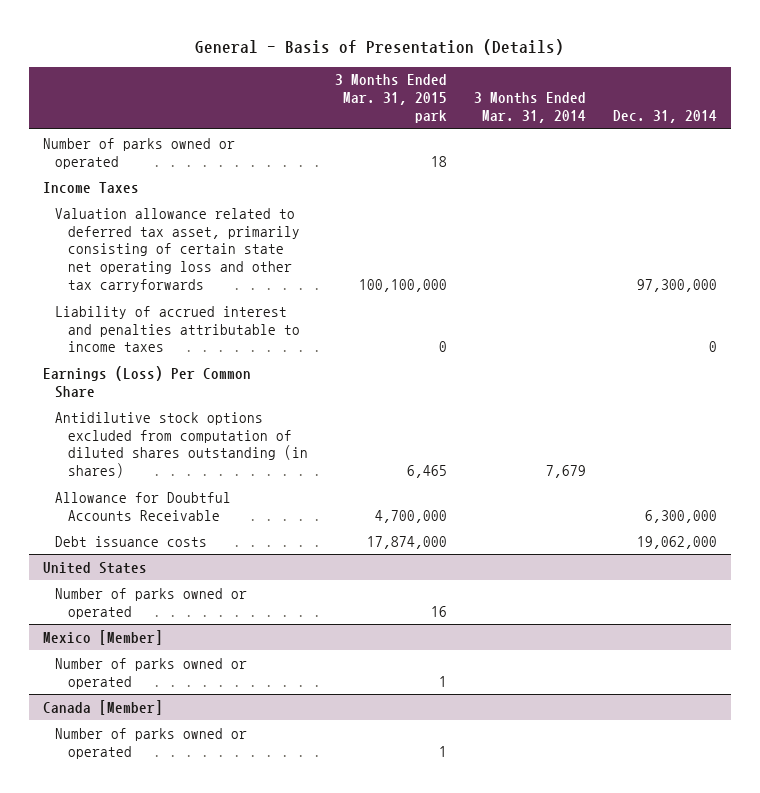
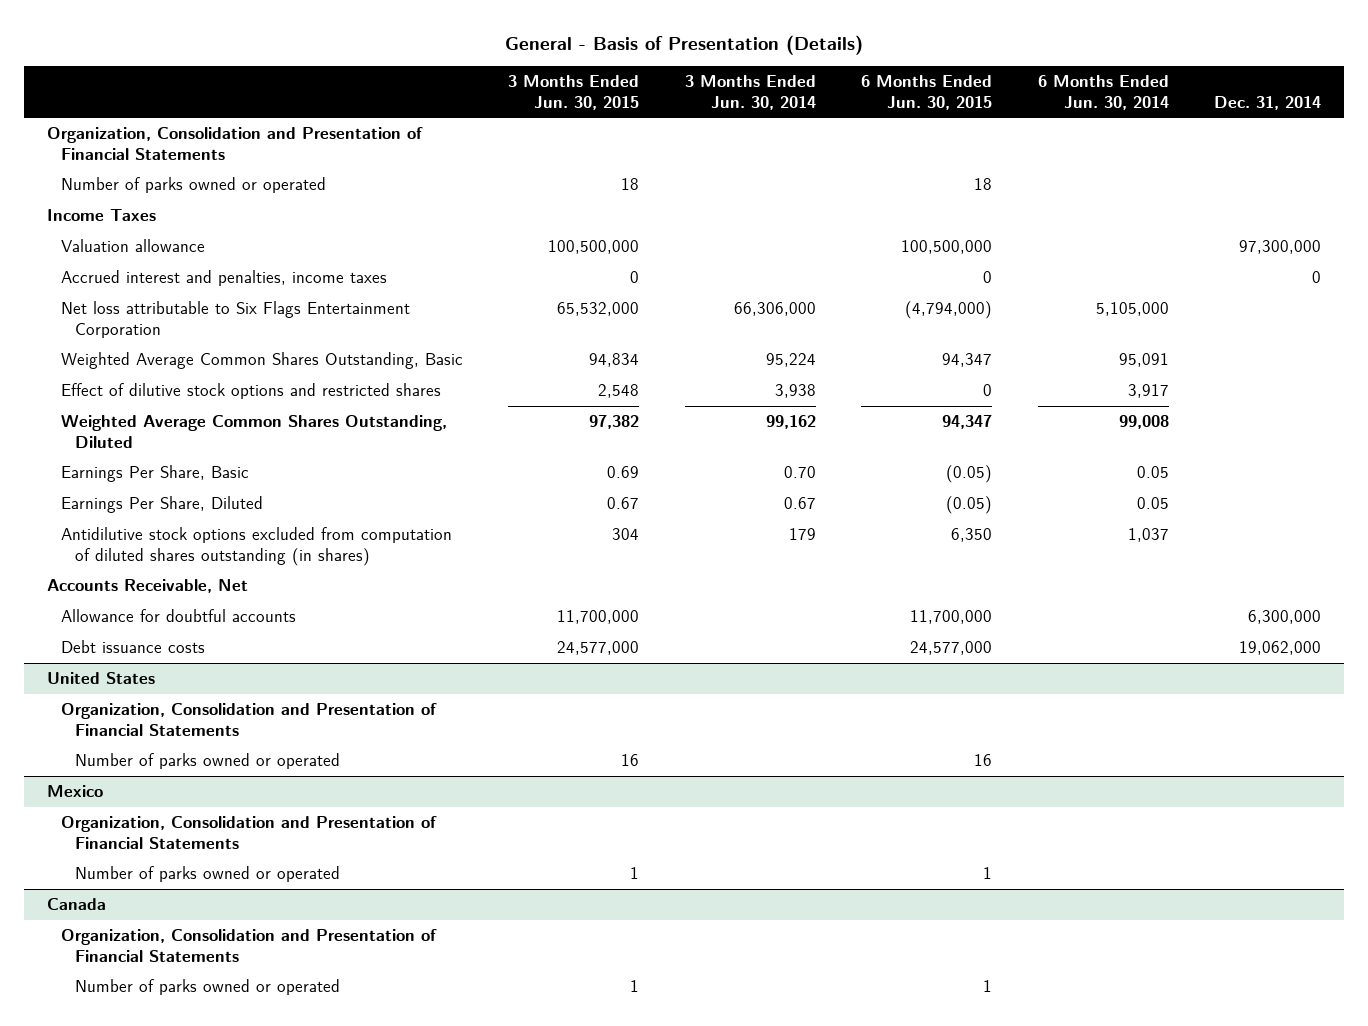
- | 3 Months Ended Mar. 31, 2015 park | 3 Months Ended Mar. 31, 2014 | Dec. 31, 2014
+ | 3 Months Ended Jun. 30, 2015 | 3 Months Ended Jun. 30, 2014 | 6 Months Ended Jun. 30, 2015 | 6 Months Ended Jun. 30, 2014 | Dec. 31, 2014
+ Organization, Consolidation and Presentation of Financial Statements
- Valuation allowance related to deferred tax asset, primarily consisting of certain state net operating loss and other tax carryforwards | 100,100,000 | | 97,300,000
- Liability of accrued interest and penalties attributable to income taxes | 0 | | 0
- Earnings (Loss) Per Common Share
+ Valuation allowance | 100,500,000 | | 100,500,000 | | 97,300,000
+ Accrued interest and penalties, income taxes | 0 | | 0 | | 0
+ Net loss attributable to Six Flags Entertainment Corporation | 65,532,000 | 66,306,000 | (4,794,000) | 5,105,000 |
+ Weighted Average Common Shares Outstanding, Basic | 94,834 | 95,224 | 94,347 | 95,091 |
+ Effect of dilutive stock options and restricted shares | 2,548 | 3,938 | 0 | 3,917 |
+ Weighted Average Common Shares Outstanding, Diluted | 97,382 | 99,162 | 94,347 | 99,008 |
+ Earnings Per Share, Basic | 0.69 | 0.70 | (0.05) | 0.05 |
+ Earnings Per Share, Diluted | 0.67 | 0.67 | (0.05) | 0.05 |
- Allowance for Doubtful Accounts Receivable | 4,700,000 | | 6,300,000
+ Accounts Receivable, Net
+ Allowance for doubtful accounts | 11,700,000 | | 11,700,000 | | 6,300,000
@ United States
+ Organization, Consolidation and Presentation of Financial Statements
- Mexico [Member]
+ Mexico
+ Organization, Consolidation and Presentation of Financial Statements
- Canada [Member]
+ Canada
+ Organization, Consolidation and Presentation of Financial Statements

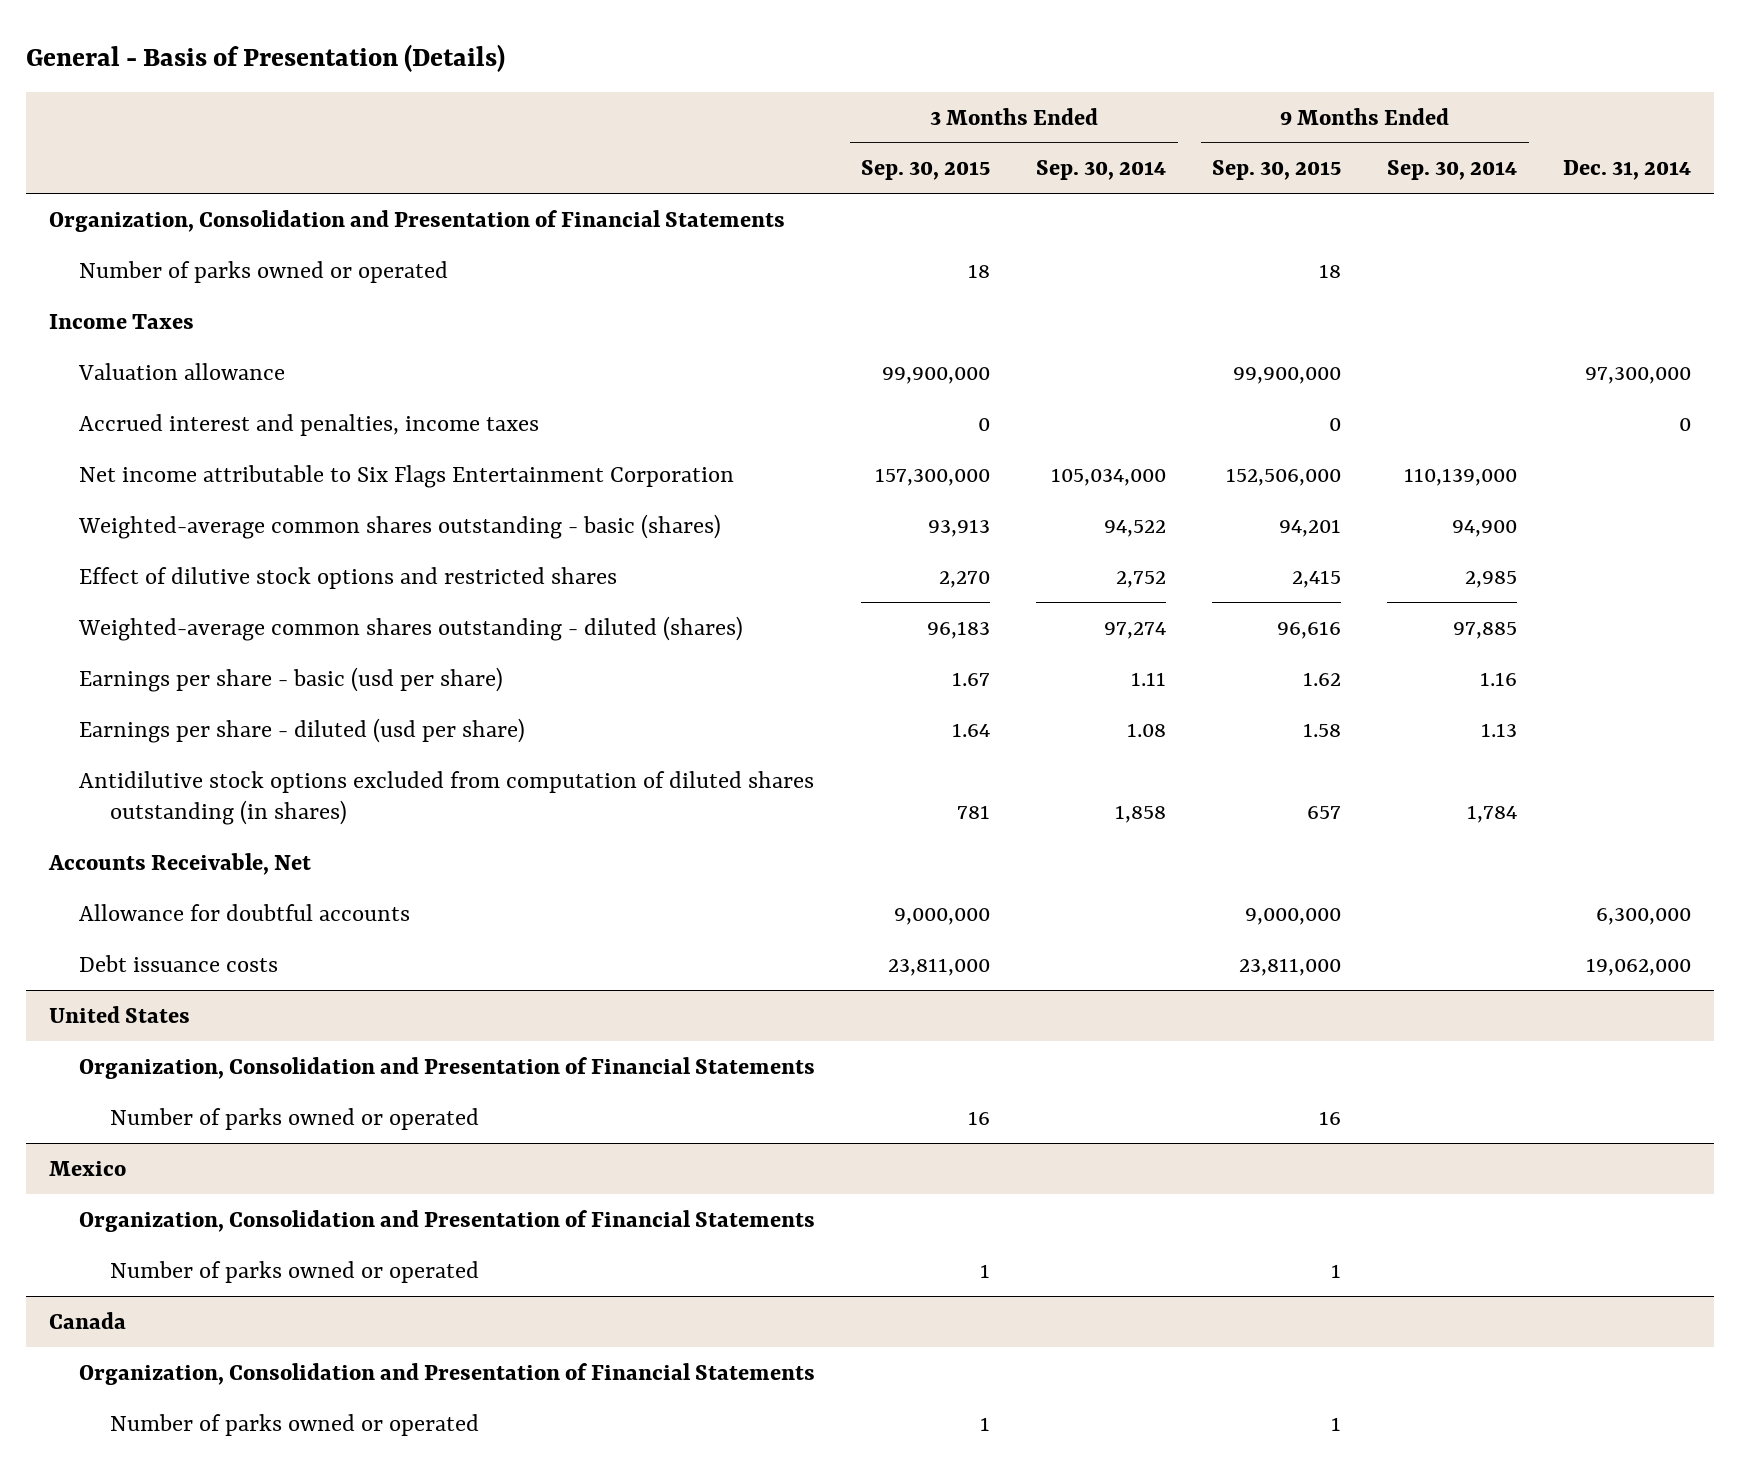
- | 3 Months Ended Jun. 30, 2015 | 3 Months Ended Jun. 30, 2014 | 6 Months Ended Jun. 30, 2015 | 6 Months Ended Jun. 30, 2014 | Dec. 31, 2014
+ | 3 Months Ended Sep. 30, 2015 | 3 Months Ended Sep. 30, 2014 | 9 Months Ended Sep. 30, 2015 | 9 Months Ended Sep. 30, 2014 | Dec. 31, 2014
- Net loss attributable to Six Flags Entertainment Corporation | 65,532,000 | 66,306,000 | (4,794,000) | 5,105,000 |
- Weighted Average Common Shares Outstanding, Basic | 94,834 | 95,224 | 94,347 | 95,091 |
+ Net income attributable to Six Flags Entertainment Corporation | 157,300,000 | 105,034,000 | 152,506,000 | 110,139,000 |
+ Weighted-average common shares outstanding - basic (shares) | 93,913 | 94,522 | 94,201 | 94,900 |
- Weighted Average Common Shares Outstanding, Diluted | 97,382 | 99,162 | 94,347 | 99,008 |
- Earnings Per Share, Basic | 0.69 | 0.70 | (0.05) | 0.05 |
- Earnings Per Share, Diluted | 0.67 | 0.67 | (0.05) | 0.05 |
+ Weighted-average common shares outstanding - diluted (shares) | 96,183 | 97,274 | 96,616 | 97,885 |
+ Earnings per share - basic (usd per share) | 1.67 | 1.11 | 1.62 | 1.16 |
+ Earnings per share - diluted (usd per share) | 1.64 | 1.08 | 1.58 | 1.13 |

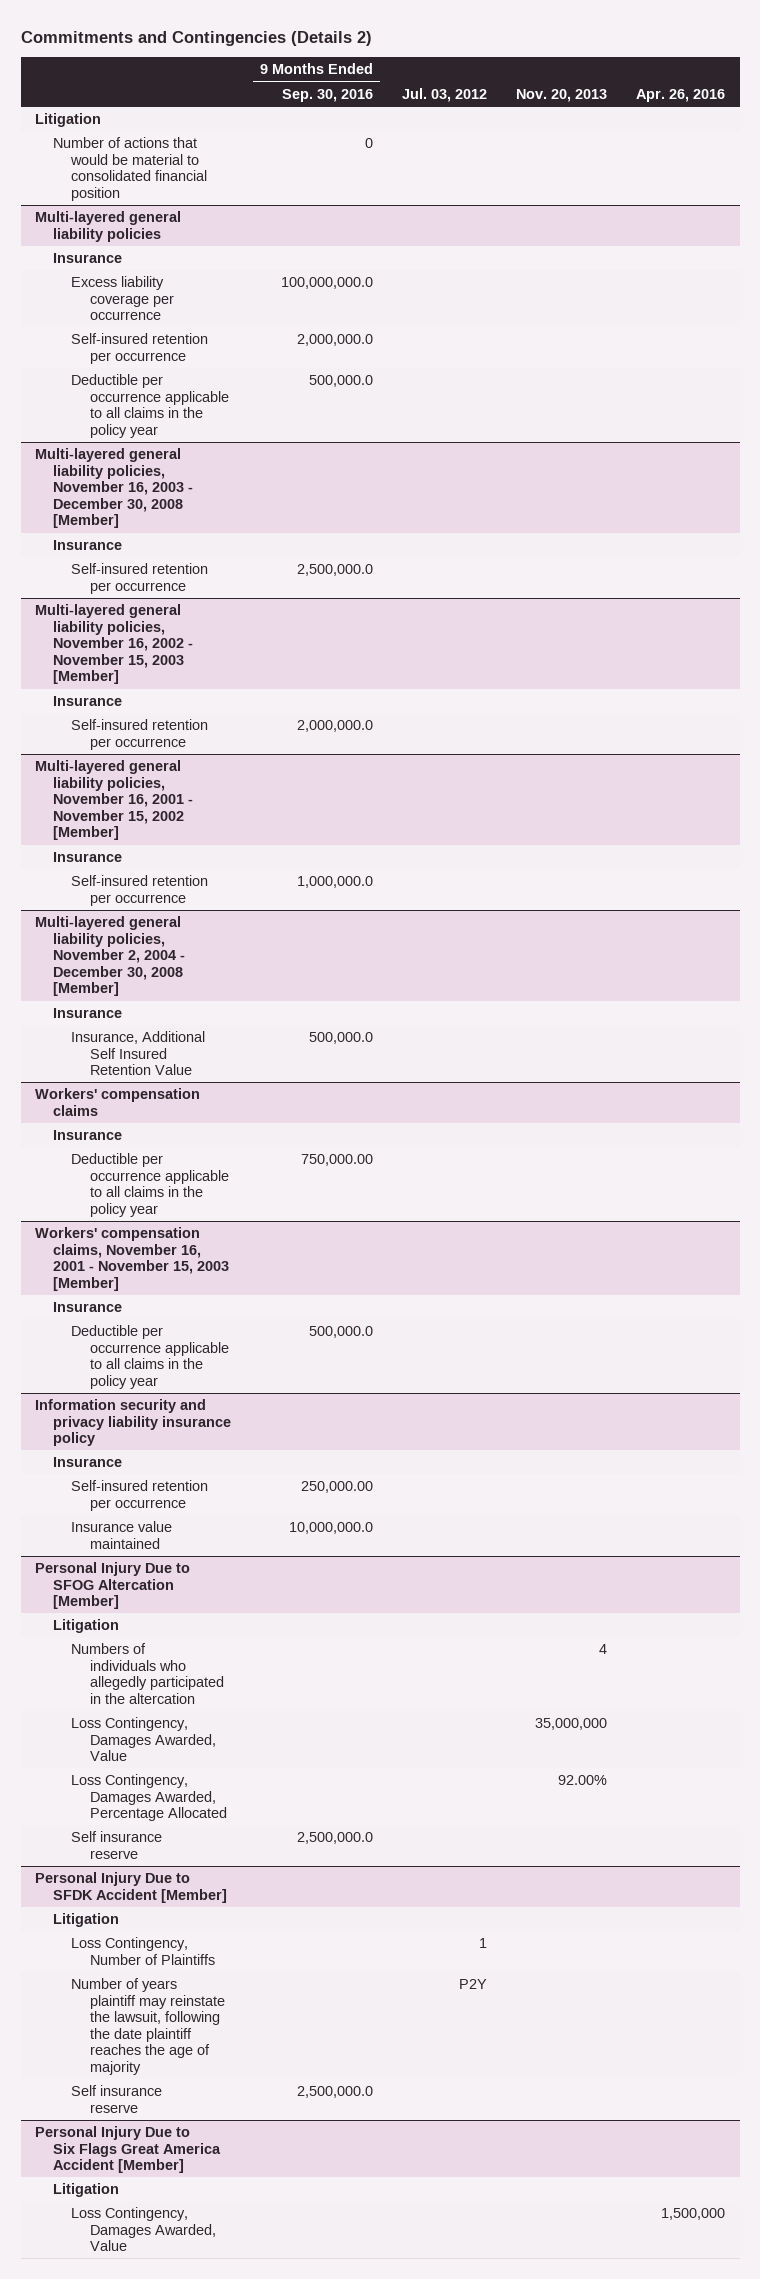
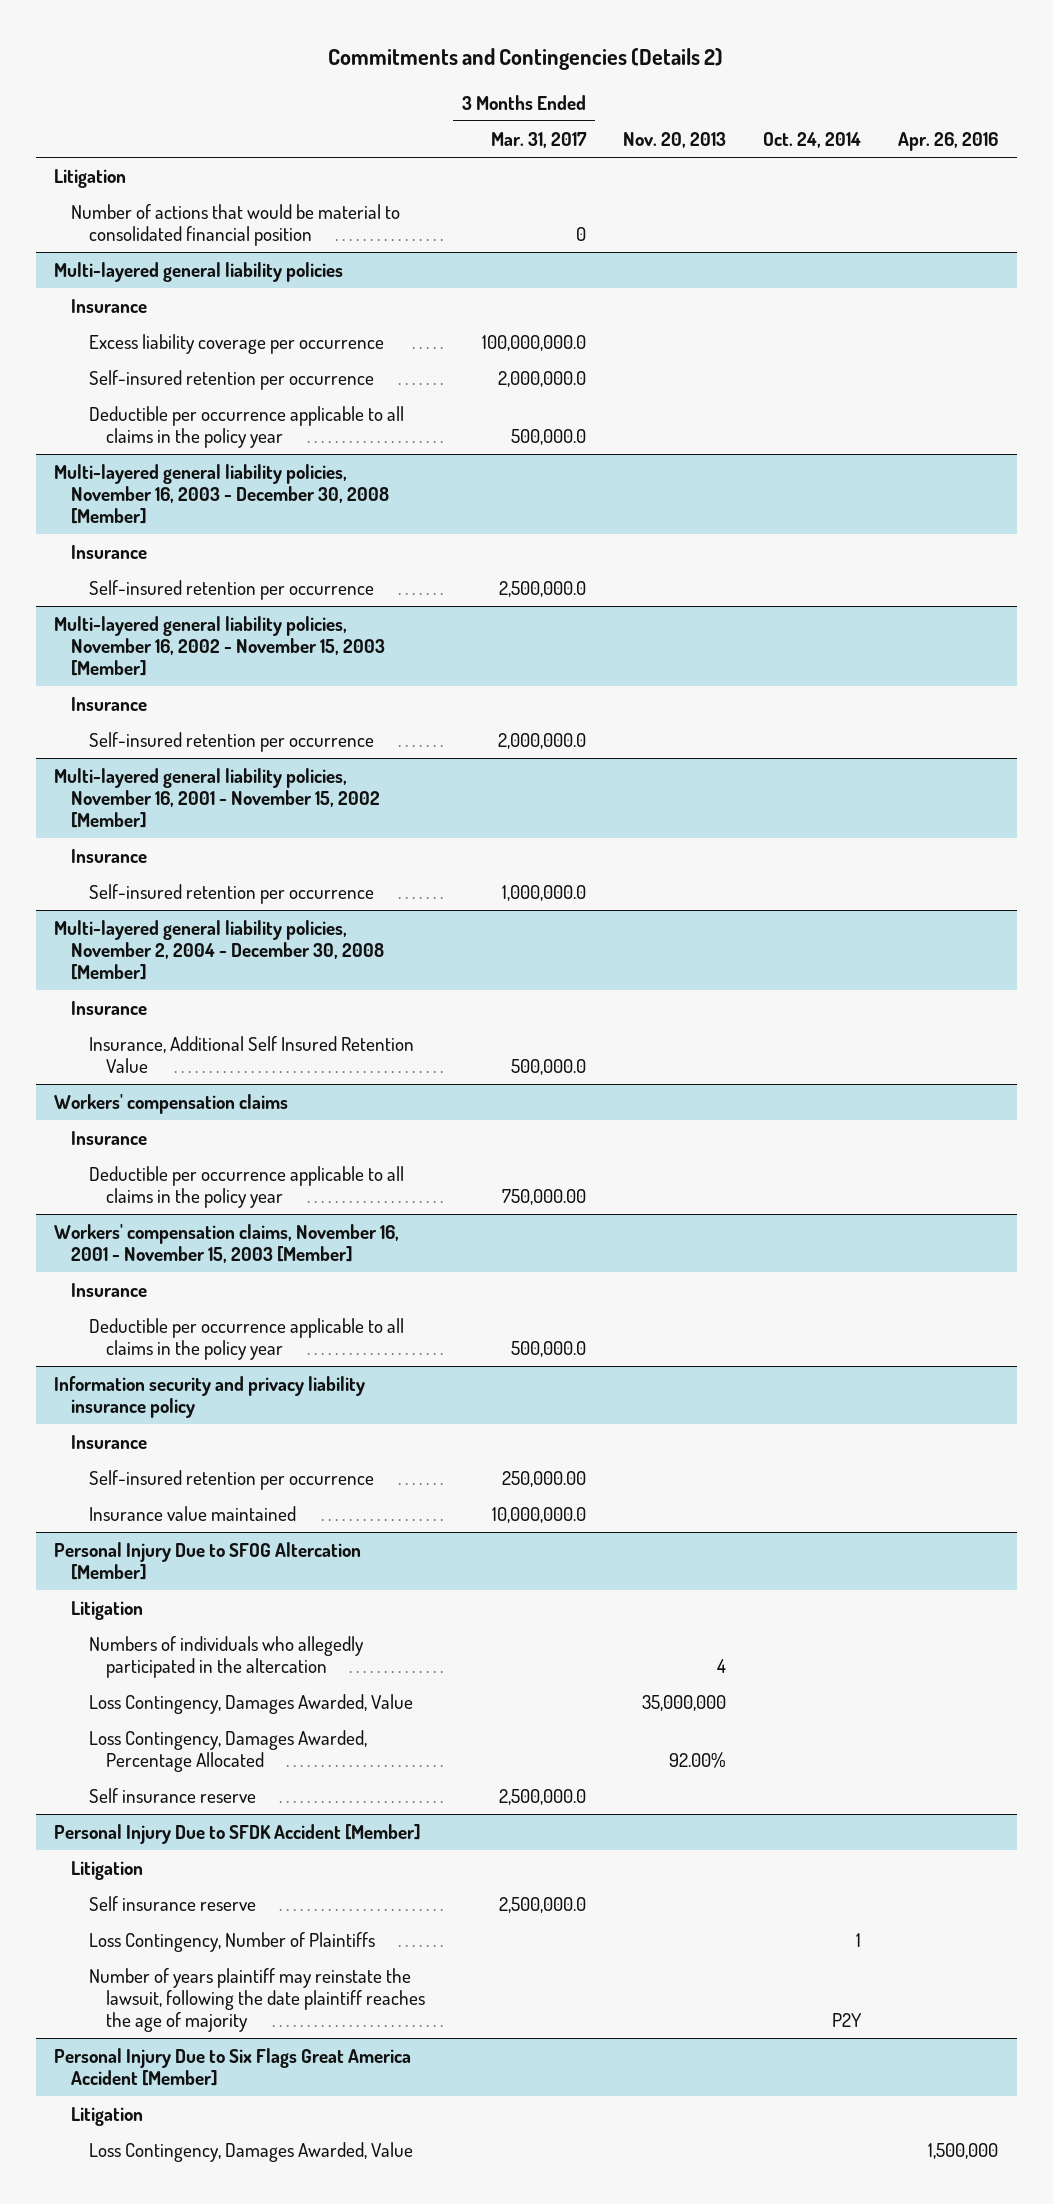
- | 9 Months Ended Sep. 30, 2016 | Jul. 03, 2012 | Nov. 20, 2013 | Apr. 26, 2016
+ | 3 Months Ended Mar. 31, 2017 | Nov. 20, 2013 | Oct. 24, 2014 | Apr. 26, 2016
@ Personal Injury Due to SFDK Accident [Member]
moved up: Self insurance reserve | 2,500,000.0 | | |

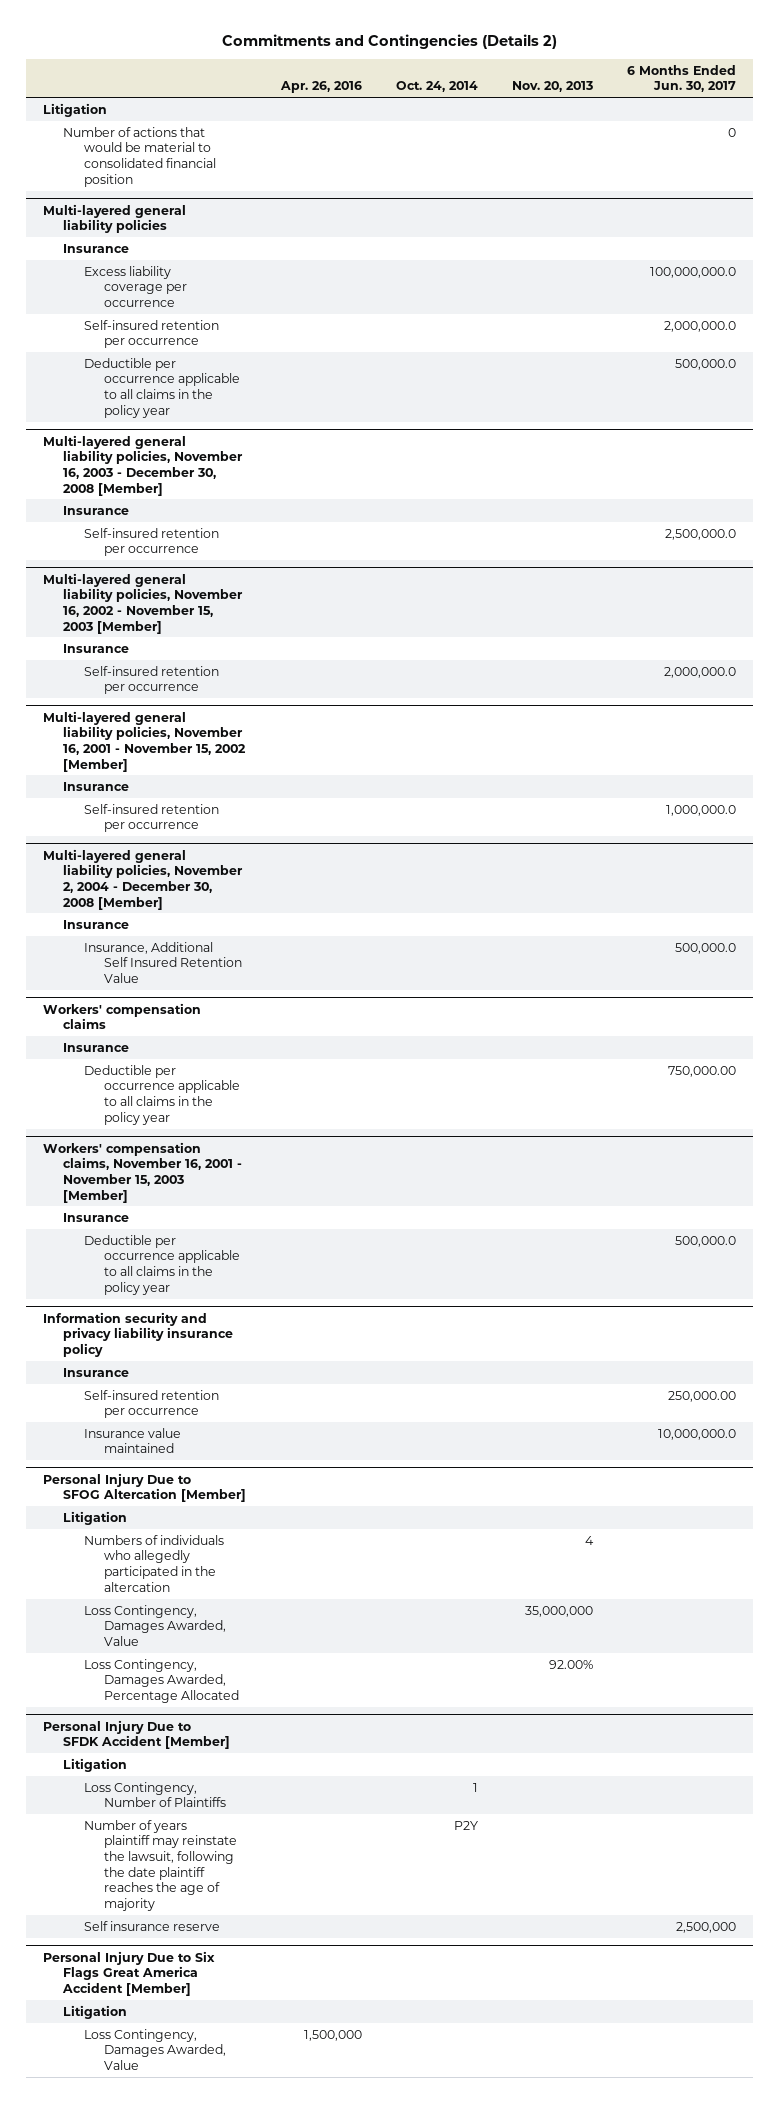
- | 3 Months Ended Mar. 31, 2017 | Nov. 20, 2013 | Oct. 24, 2014 | Apr. 26, 2016
+ | Apr. 26, 2016 | Oct. 24, 2014 | Nov. 20, 2013 | 6 Months Ended Jun. 30, 2017
@ Personal Injury Due to SFOG Altercation [Member]
- Self insurance reserve | 2,500,000.0 | | |
@ Personal Injury Due to SFDK Accident [Member]
moved down: Self insurance reserve | | | | 2,500,000

